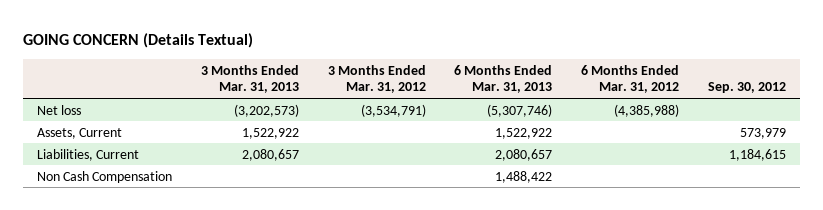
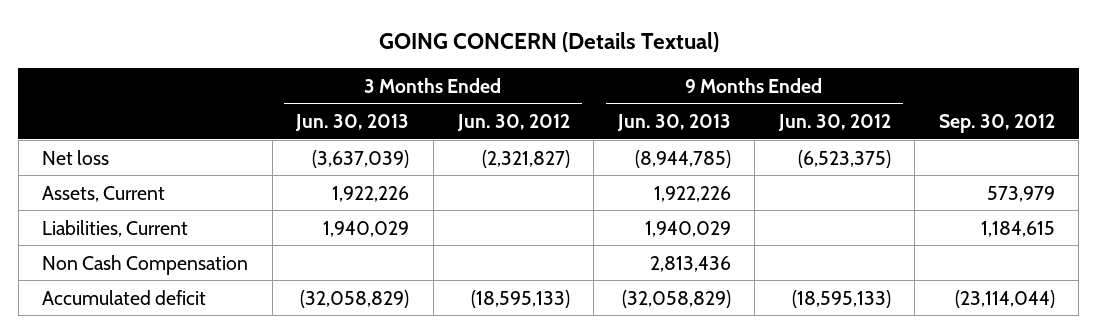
- | 3 Months Ended Mar. 31, 2013 | 3 Months Ended Mar. 31, 2012 | 6 Months Ended Mar. 31, 2013 | 6 Months Ended Mar. 31, 2012 | Sep. 30, 2012
+ | 3 Months Ended Jun. 30, 2013 | 3 Months Ended Jun. 30, 2012 | 9 Months Ended Jun. 30, 2013 | 9 Months Ended Jun. 30, 2012 | Sep. 30, 2012
+ Accumulated deficit | (32,058,829) | (18,595,133) | (32,058,829) | (18,595,133) | (23,114,044)

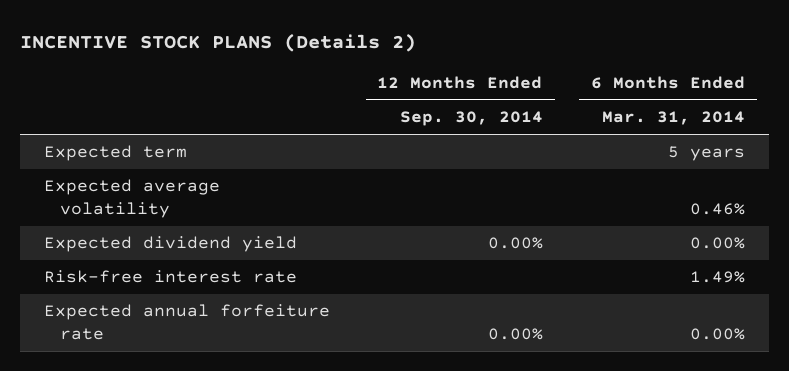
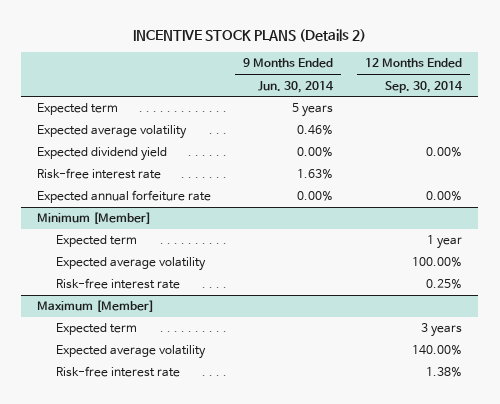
- | 12 Months Ended Sep. 30, 2014 | 6 Months Ended Mar. 31, 2014
+ | 9 Months Ended Jun. 30, 2014 | 12 Months Ended Sep. 30, 2014
+ Minimum [Member]
+ Expected term | | 1 year
+ Expected average volatility | | 100.00%
+ Risk-free interest rate | | 0.25%
+ Maximum [Member]
+ Expected term | | 3 years
+ Expected average volatility | | 140.00%
+ Risk-free interest rate | | 1.38%

